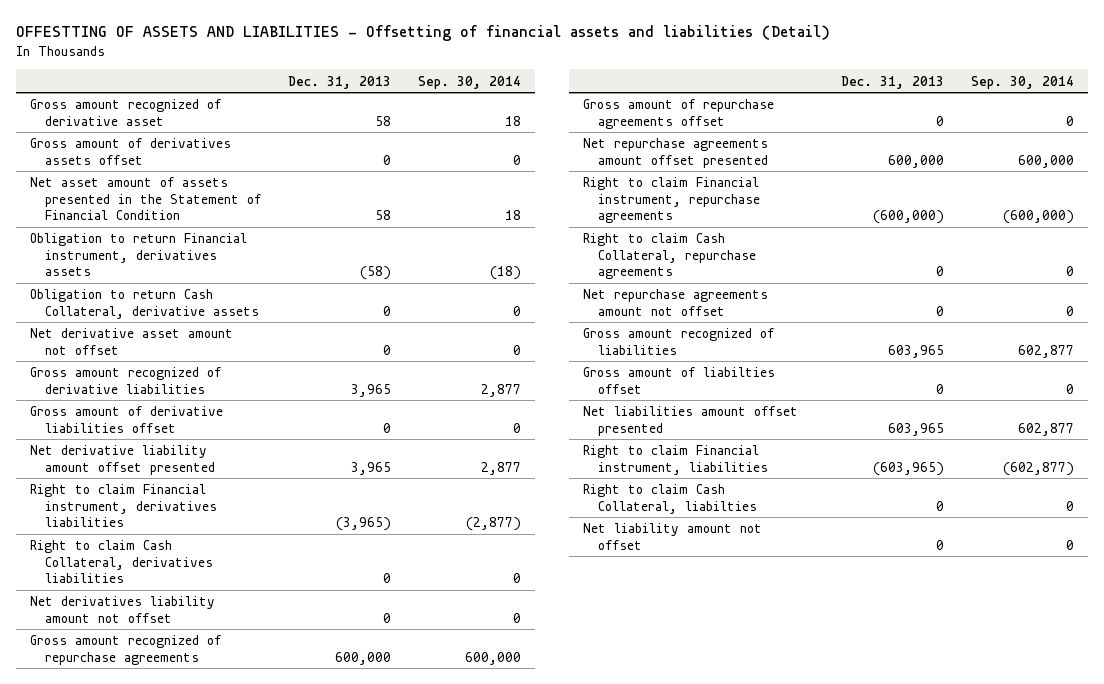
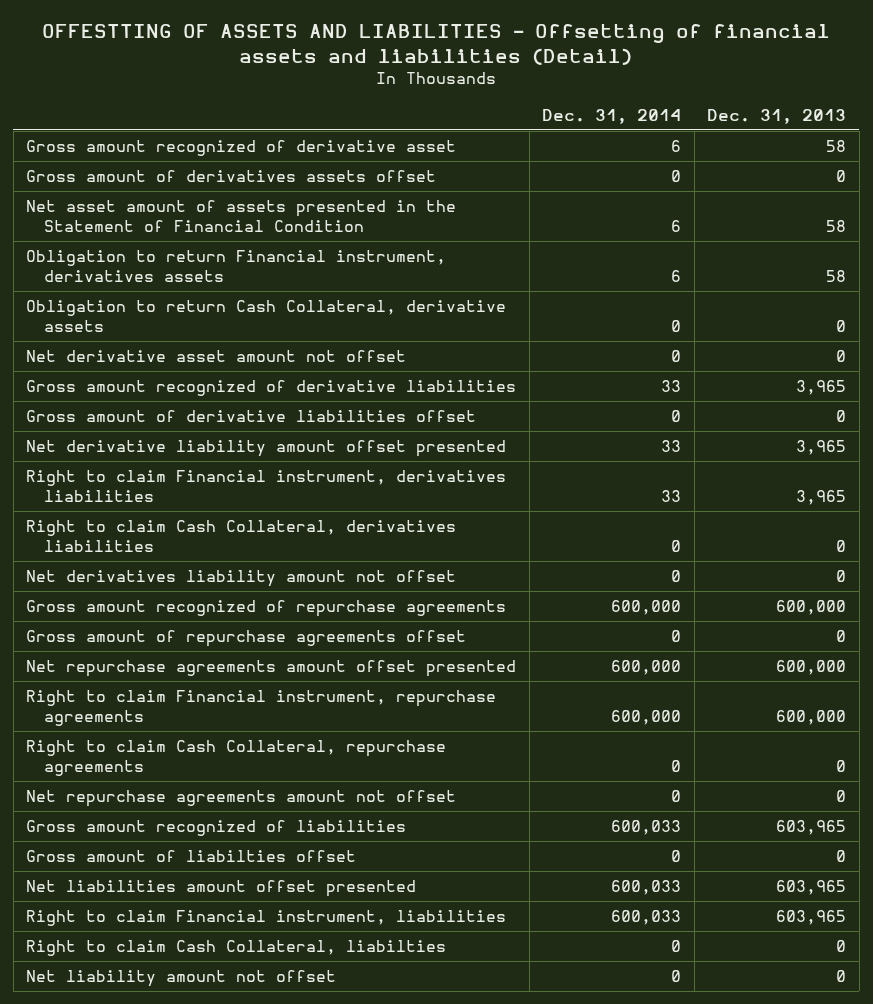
- | Dec. 31, 2013 | Sep. 30, 2014
+ | Dec. 31, 2014 | Dec. 31, 2013
- Obligation to return Financial instrument, derivatives assets | (58) | (18)
+ Obligation to return Financial instrument, derivatives assets | 6 | 58
- Right to claim Financial instrument, derivatives liabilities | (3,965) | (2,877)
+ Right to claim Financial instrument, derivatives liabilities | 33 | 3,965
- Right to claim Financial instrument, repurchase agreements | (600,000) | (600,000)
+ Right to claim Financial instrument, repurchase agreements | 600,000 | 600,000
- Right to claim Financial instrument, liabilities | (603,965) | (602,877)
+ Right to claim Financial instrument, liabilities | 600,033 | 603,965

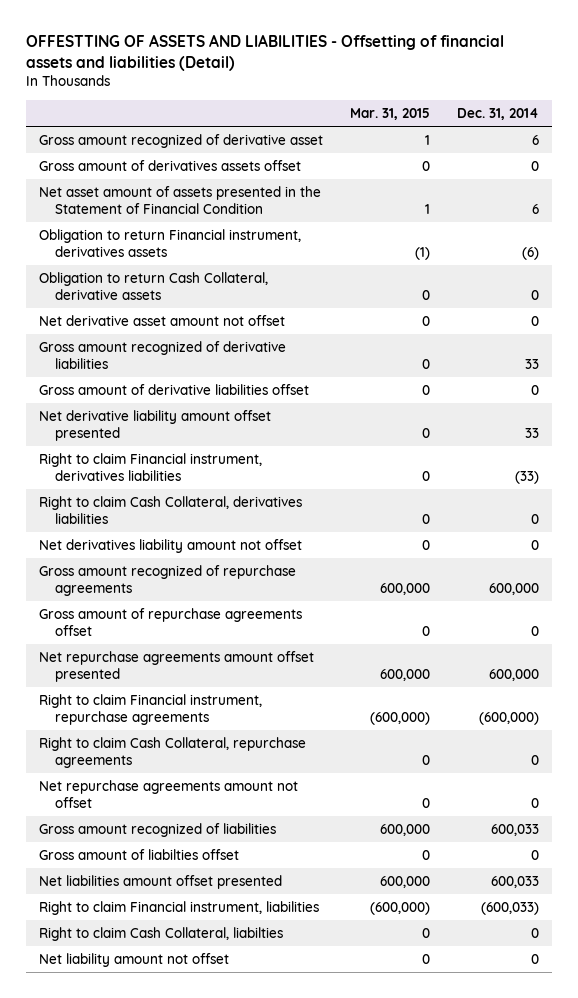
- | Dec. 31, 2014 | Dec. 31, 2013
+ | Mar. 31, 2015 | Dec. 31, 2014
- Obligation to return Financial instrument, derivatives assets | 6 | 58
+ Obligation to return Financial instrument, derivatives assets | (1) | (6)
- Right to claim Financial instrument, derivatives liabilities | 33 | 3,965
+ Right to claim Financial instrument, derivatives liabilities | 0 | (33)
- Right to claim Financial instrument, repurchase agreements | 600,000 | 600,000
+ Right to claim Financial instrument, repurchase agreements | (600,000) | (600,000)
- Right to claim Financial instrument, liabilities | 600,033 | 603,965
+ Right to claim Financial instrument, liabilities | (600,000) | (600,033)

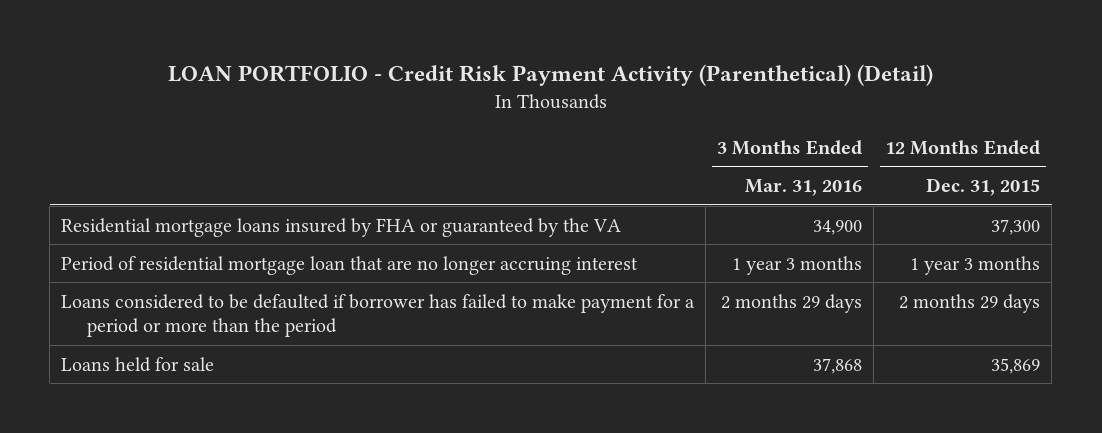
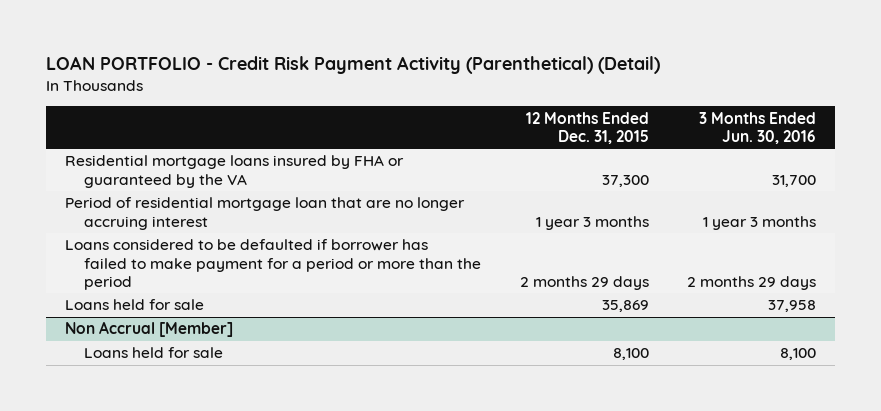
- | 3 Months Ended Mar. 31, 2016 | 12 Months Ended Dec. 31, 2015
+ | 12 Months Ended Dec. 31, 2015 | 3 Months Ended Jun. 30, 2016
+ Non Accrual [Member]
+ Loans held for sale | 8,100 | 8,100

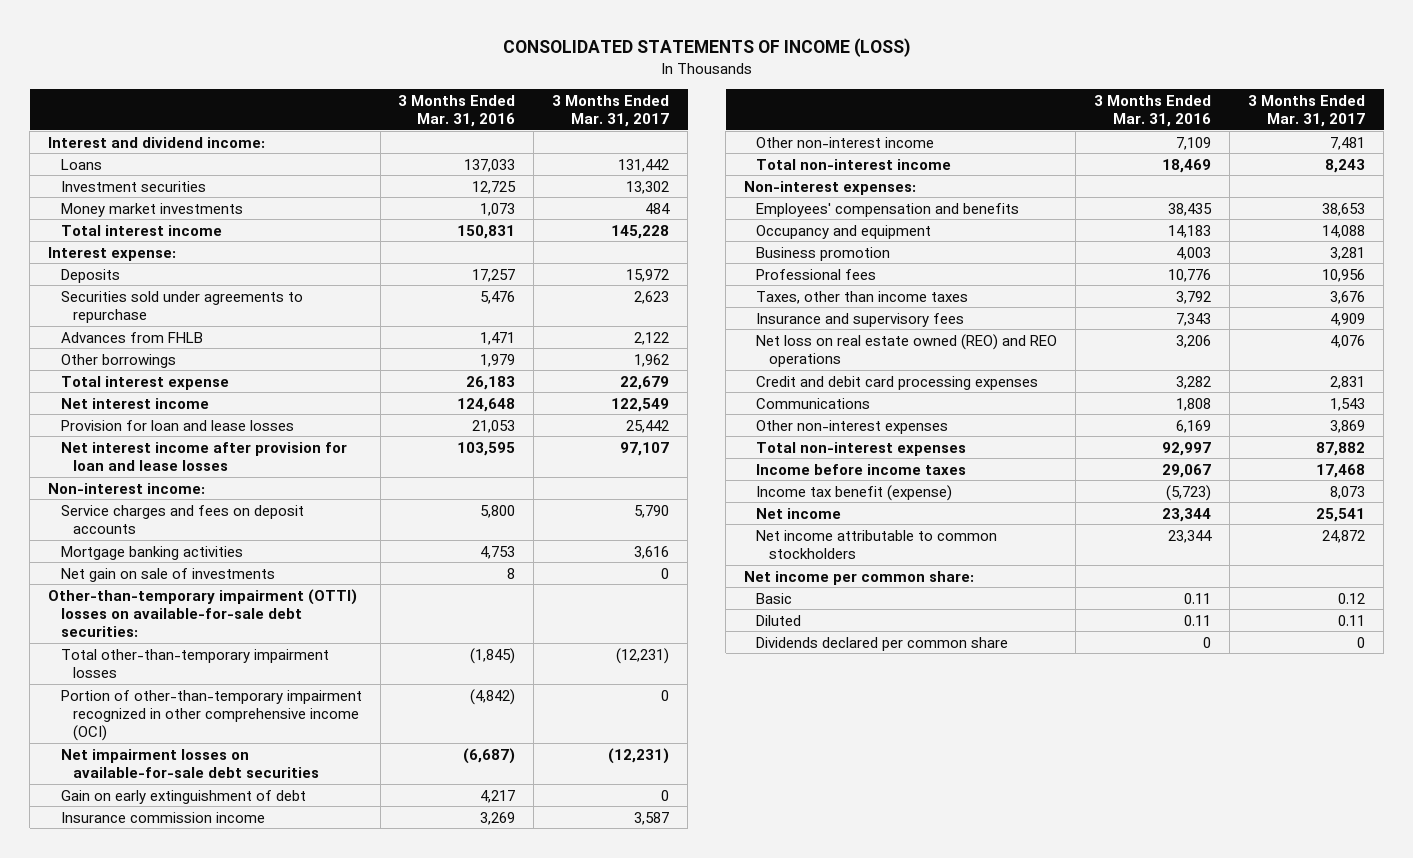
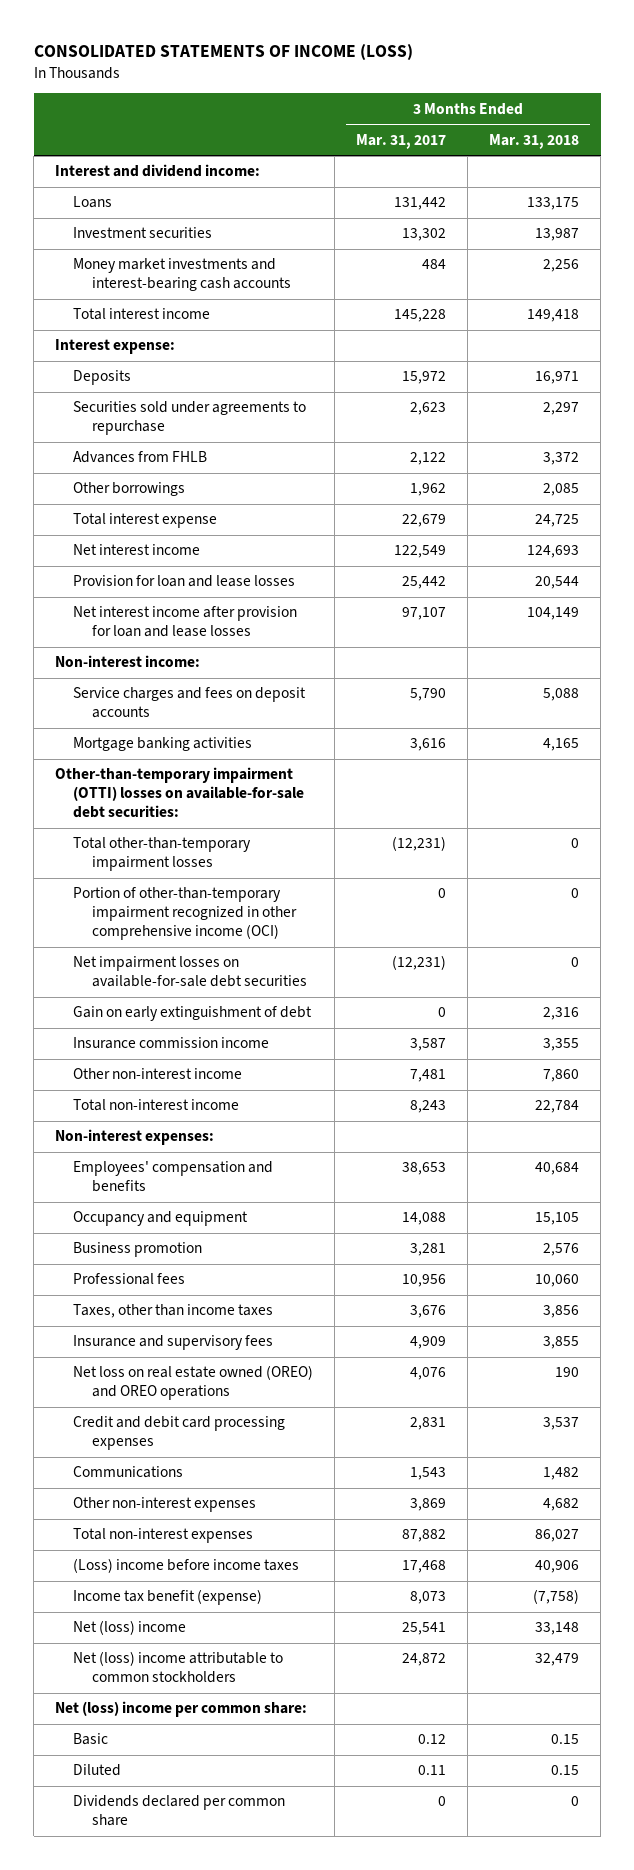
- | 3 Months Ended Mar. 31, 2016 | 3 Months Ended Mar. 31, 2017
+ | 3 Months Ended Mar. 31, 2017 | 3 Months Ended Mar. 31, 2018
- Money market investments | 1,073 | 484
+ Money market investments and interest-bearing cash accounts | 484 | 2,256
- Net gain on sale of investments | 8 | 0
- Net loss on real estate owned (REO) and REO operations | 3,206 | 4,076
+ Net loss on real estate owned (OREO) and OREO operations | 4,076 | 190
- Income before income taxes | 29,067 | 17,468
+ (Loss) income before income taxes | 17,468 | 40,906
- Net income | 23,344 | 25,541
- Net income attributable to common stockholders | 23,344 | 24,872
- Net income per common share:
+ Net (loss) income | 25,541 | 33,148
+ Net (loss) income attributable to common stockholders | 24,872 | 32,479
+ Net (loss) income per common share:

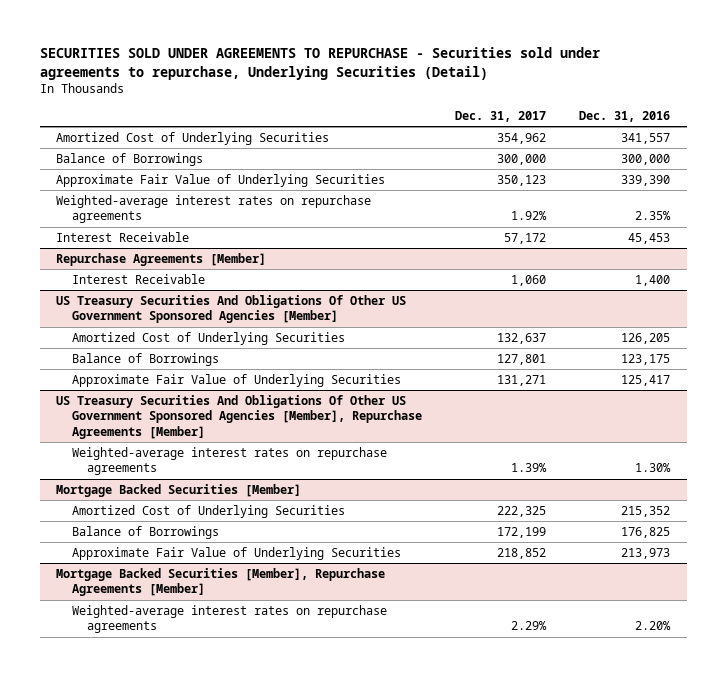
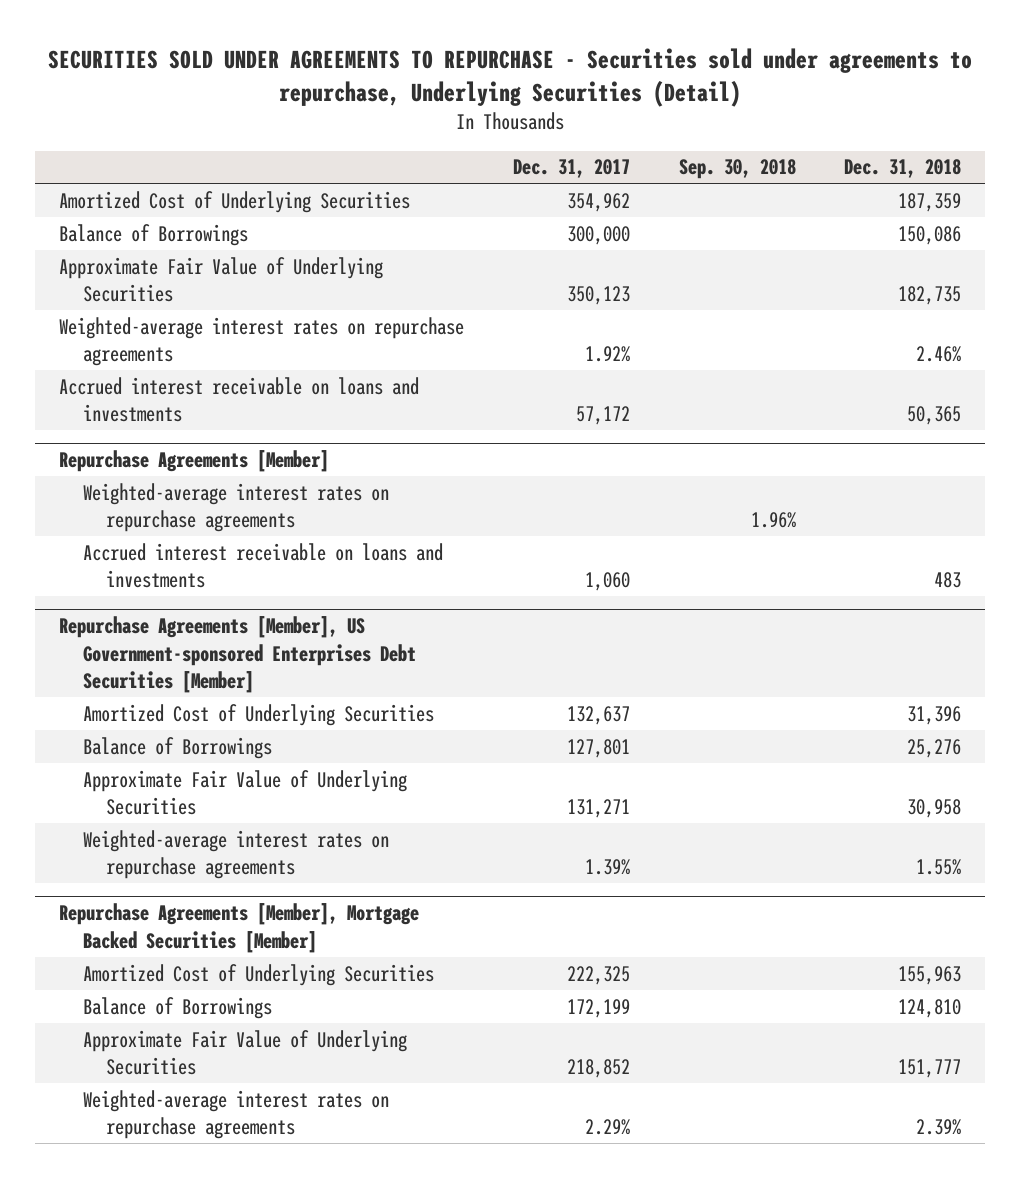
- | Dec. 31, 2017 | Dec. 31, 2016
+ | Dec. 31, 2017 | Sep. 30, 2018 | Dec. 31, 2018
- Interest Receivable | 57,172 | 45,453
+ Accrued interest receivable on loans and investments | 57,172 | | 50,365
@ Repurchase Agreements [Member]
- Interest Receivable | 1,060 | 1,400
- US Treasury Securities And Obligations Of Other US Government Sponsored Agencies [Member]
@ Repurchase Agreements [Member]
+ Weighted-average interest rates on repurchase agreements | | 1.96% |
+ Accrued interest receivable on loans and investments | 1,060 | | 483
+ Repurchase Agreements [Member], US Government-sponsored Enterprises Debt Securities [Member]
- US Treasury Securities And Obligations Of Other US Government Sponsored Agencies [Member], Repurchase Agreements [Member]
- Mortgage Backed Securities [Member]
+ Repurchase Agreements [Member], Mortgage Backed Securities [Member]
- Mortgage Backed Securities [Member], Repurchase Agreements [Member]

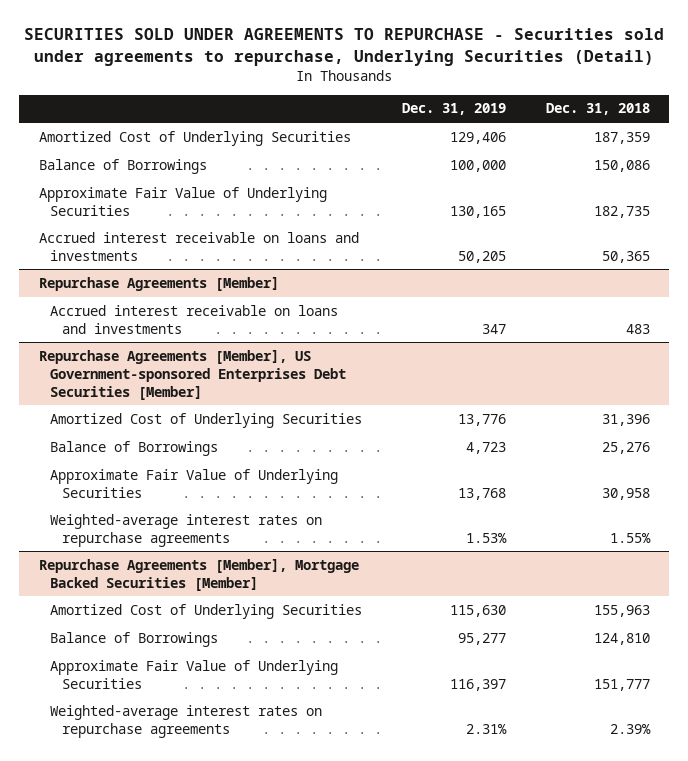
- | Dec. 31, 2017 | Sep. 30, 2018 | Dec. 31, 2018
+ | Dec. 31, 2019 | Dec. 31, 2018
- Weighted-average interest rates on repurchase agreements | 1.92% | | 2.46%
@ Repurchase Agreements [Member]
- Weighted-average interest rates on repurchase agreements | | 1.96% |

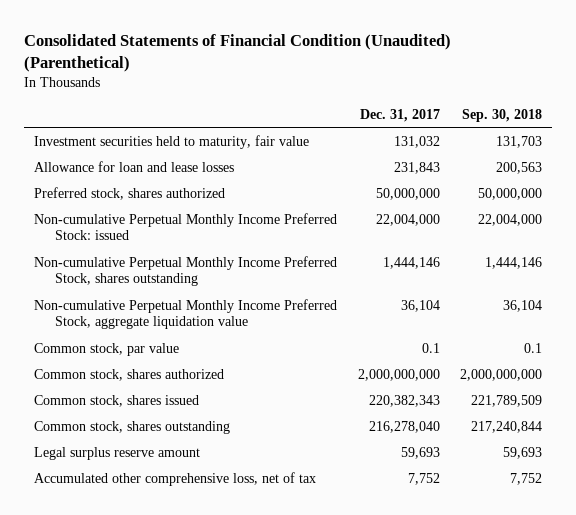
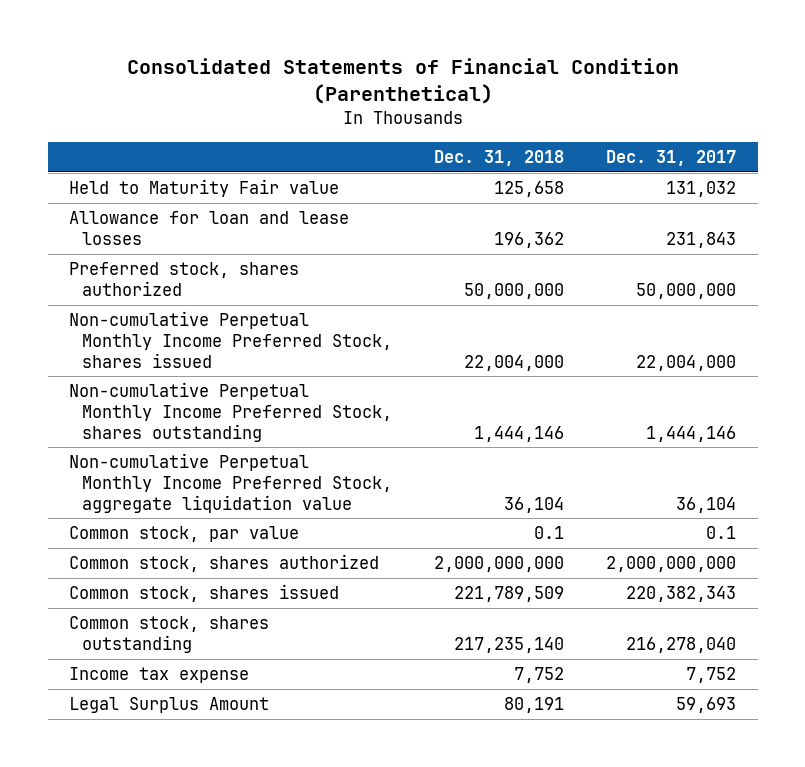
- Consolidated Statements of Financial Condition (Unaudited) (Parenthetical)
+ Consolidated Statements of Financial Condition (Parenthetical)
- | Dec. 31, 2017 | Sep. 30, 2018
+ | Dec. 31, 2018 | Dec. 31, 2017
- Investment securities held to maturity, fair value | 131,032 | 131,703
+ Held to Maturity Fair value | 125,658 | 131,032
- Non-cumulative Perpetual Monthly Income Preferred Stock: issued | 22,004,000 | 22,004,000
+ Non-cumulative Perpetual Monthly Income Preferred Stock, shares issued | 22,004,000 | 22,004,000
- Legal surplus reserve amount | 59,693 | 59,693
- Accumulated other comprehensive loss, net of tax | 7,752 | 7,752
+ Income tax expense | 7,752 | 7,752
+ Legal Surplus Amount | 80,191 | 59,693

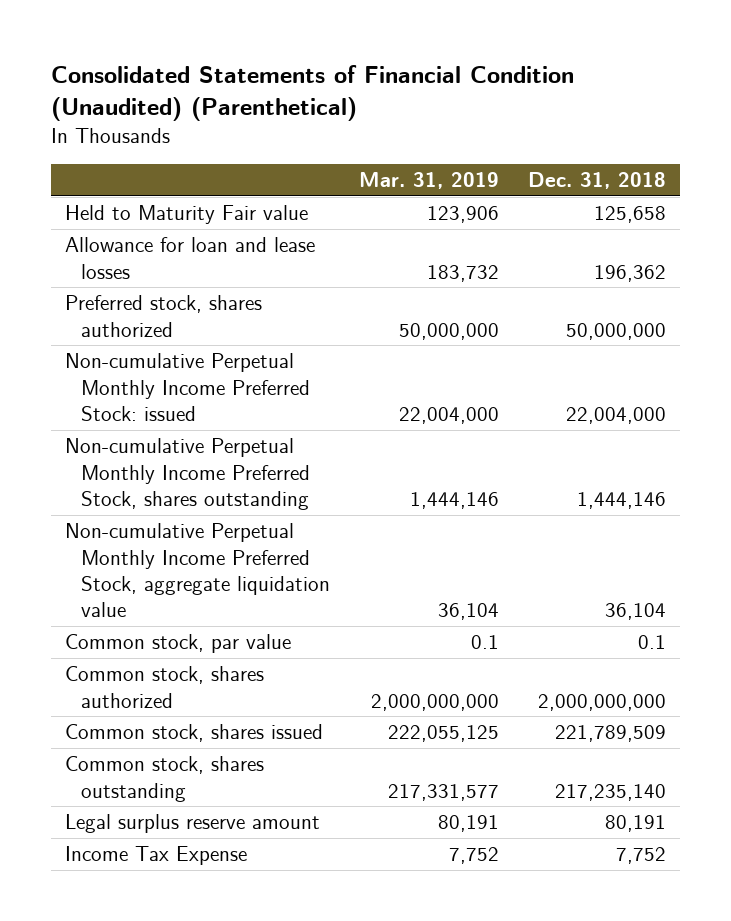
- Consolidated Statements of Financial Condition (Parenthetical)
+ Consolidated Statements of Financial Condition (Unaudited) (Parenthetical)
- | Dec. 31, 2018 | Dec. 31, 2017
+ | Mar. 31, 2019 | Dec. 31, 2018
- Non-cumulative Perpetual Monthly Income Preferred Stock, shares issued | 22,004,000 | 22,004,000
+ Non-cumulative Perpetual Monthly Income Preferred Stock: issued | 22,004,000 | 22,004,000
- Income tax expense | 7,752 | 7,752
- Legal Surplus Amount | 80,191 | 59,693
+ Legal surplus reserve amount | 80,191 | 80,191
+ Income Tax Expense | 7,752 | 7,752

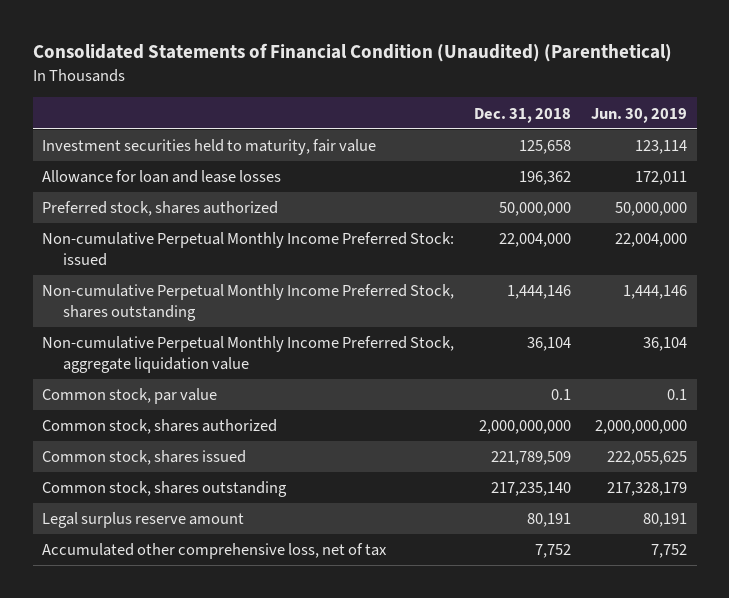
- | Mar. 31, 2019 | Dec. 31, 2018
+ | Dec. 31, 2018 | Jun. 30, 2019
- Held to Maturity Fair value | 123,906 | 125,658
+ Investment securities held to maturity, fair value | 125,658 | 123,114
- Income Tax Expense | 7,752 | 7,752
+ Accumulated other comprehensive loss, net of tax | 7,752 | 7,752

